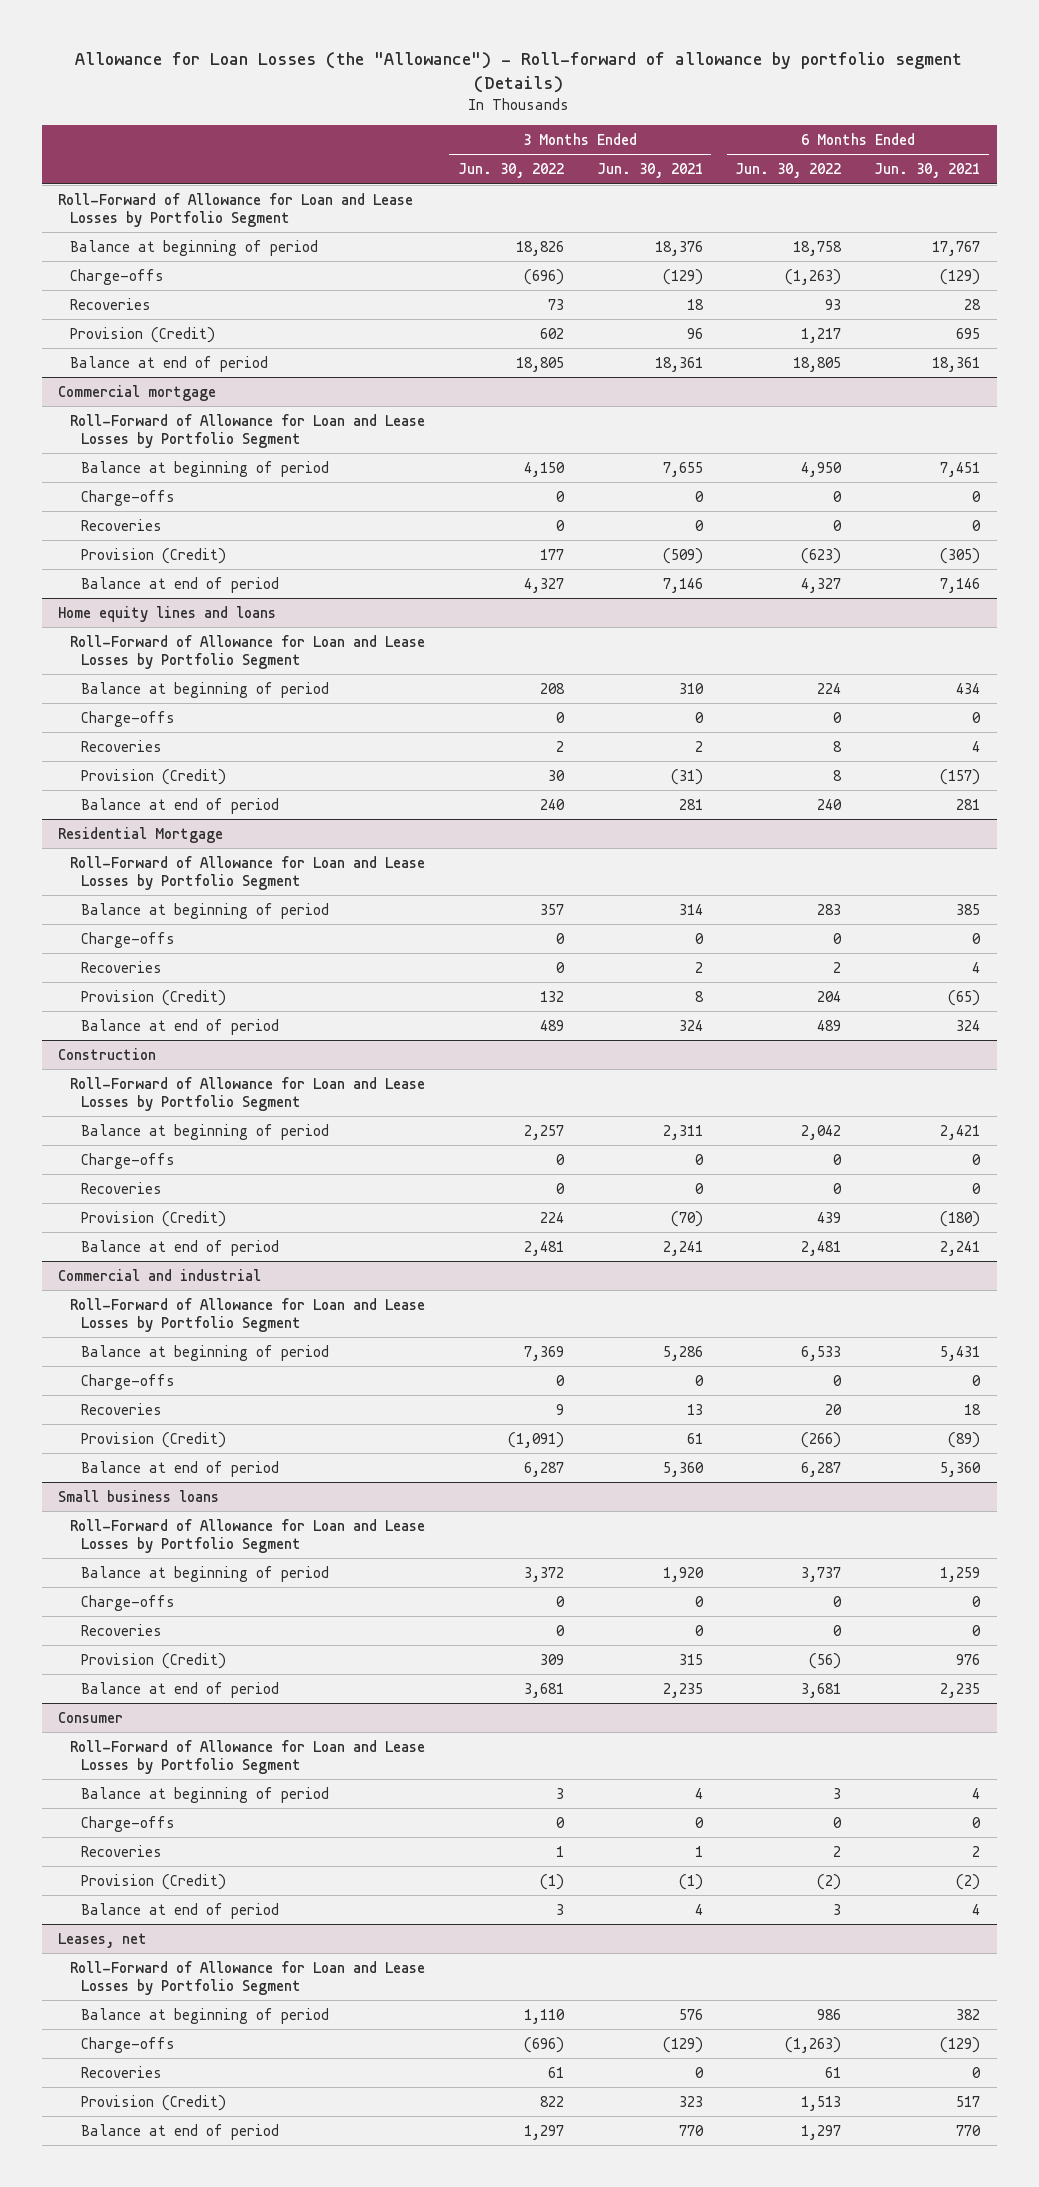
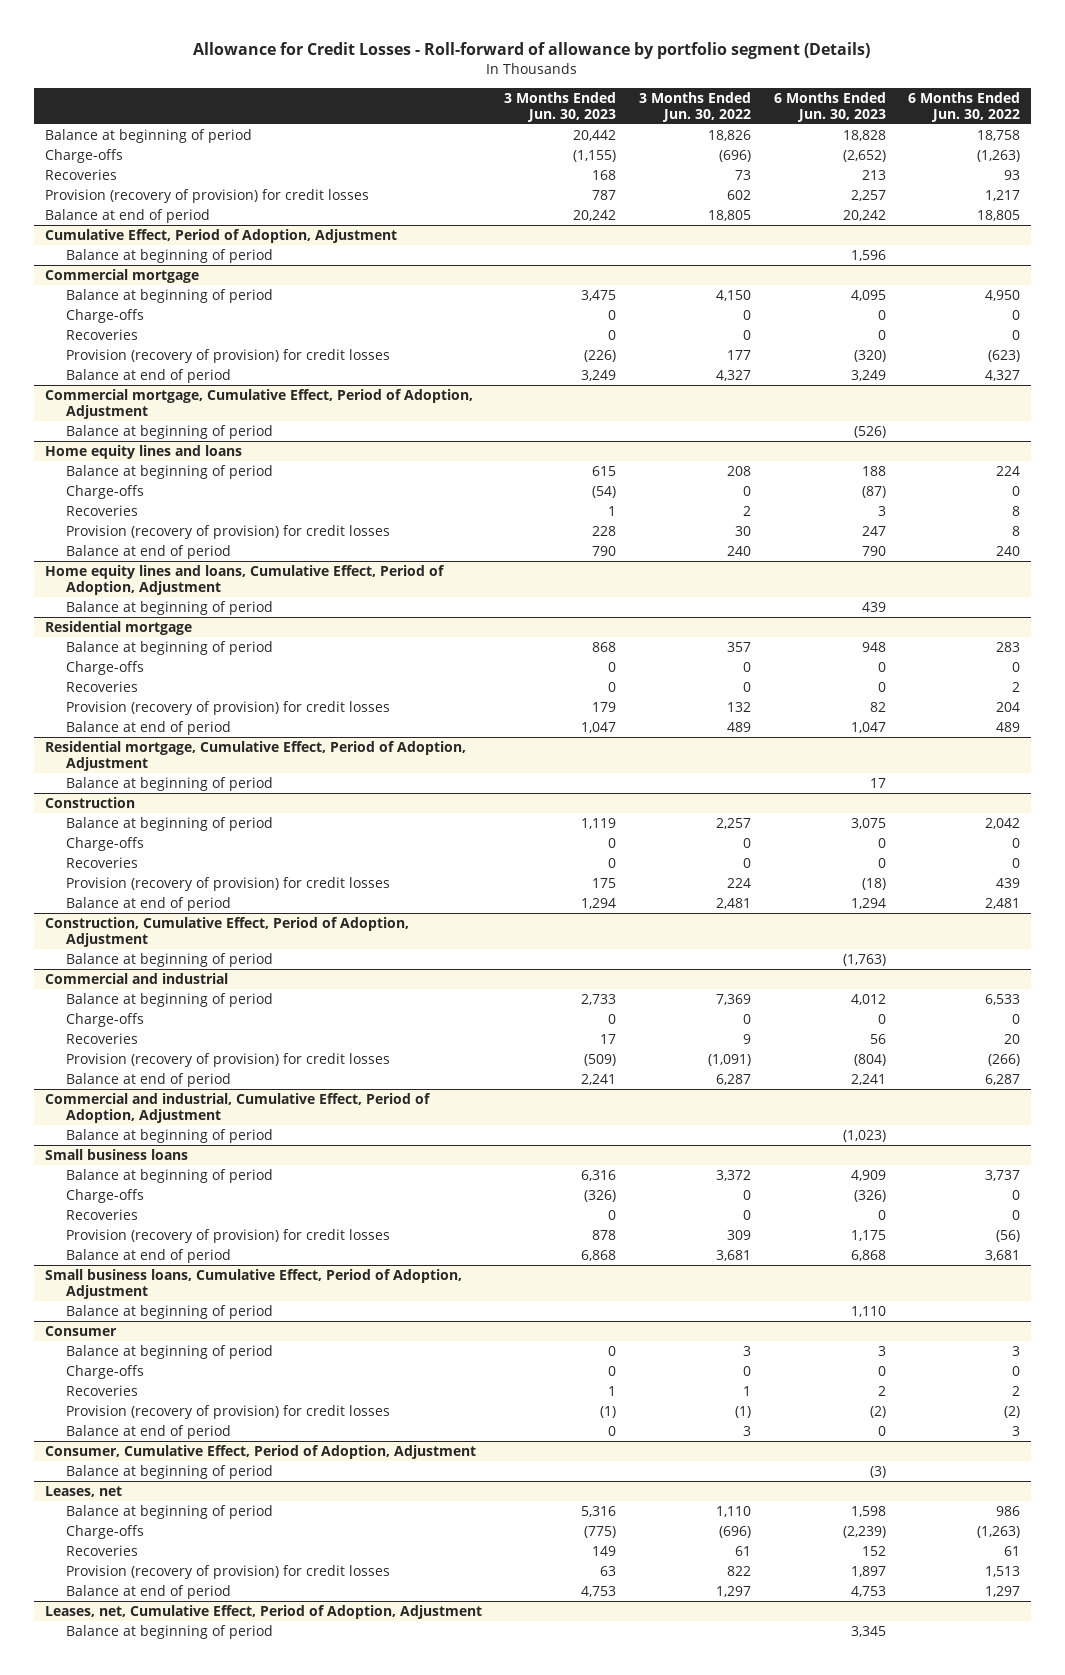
- Allowance for Loan Losses (the "Allowance") - Roll-forward of allowance by portfolio segment (Details)
+ Allowance for Credit Losses - Roll-forward of allowance by portfolio segment (Details)
- | 3 Months Ended Jun. 30, 2022 | 3 Months Ended Jun. 30, 2021 | 6 Months Ended Jun. 30, 2022 | 6 Months Ended Jun. 30, 2021
+ | 3 Months Ended Jun. 30, 2023 | 3 Months Ended Jun. 30, 2022 | 6 Months Ended Jun. 30, 2023 | 6 Months Ended Jun. 30, 2022
- Roll-Forward of Allowance for Loan and Lease Losses by Portfolio Segment
- Provision (Credit) | 602 | 96 | 1,217 | 695
+ Provision (recovery of provision) for credit losses | 787 | 602 | 2,257 | 1,217
+ Cumulative Effect, Period of Adoption, Adjustment
+ Balance at beginning of period | | | 1,596 |
@ Commercial mortgage
- Roll-Forward of Allowance for Loan and Lease Losses by Portfolio Segment
- Provision (Credit) | 177 | (509) | (623) | (305)
+ Provision (recovery of provision) for credit losses | (226) | 177 | (320) | (623)
+ Commercial mortgage, Cumulative Effect, Period of Adoption, Adjustment
+ Balance at beginning of period | | | (526) |
@ Home equity lines and loans
- Roll-Forward of Allowance for Loan and Lease Losses by Portfolio Segment
- Provision (Credit) | 30 | (31) | 8 | (157)
+ Provision (recovery of provision) for credit losses | 228 | 30 | 247 | 8
- Residential Mortgage
- Roll-Forward of Allowance for Loan and Lease Losses by Portfolio Segment
+ Home equity lines and loans, Cumulative Effect, Period of Adoption, Adjustment
+ Balance at beginning of period | | | 439 |
+ Residential mortgage
- Provision (Credit) | 132 | 8 | 204 | (65)
+ Provision (recovery of provision) for credit losses | 179 | 132 | 82 | 204
+ Residential mortgage, Cumulative Effect, Period of Adoption, Adjustment
+ Balance at beginning of period | | | 17 |
@ Construction
- Roll-Forward of Allowance for Loan and Lease Losses by Portfolio Segment
- Provision (Credit) | 224 | (70) | 439 | (180)
+ Provision (recovery of provision) for credit losses | 175 | 224 | (18) | 439
+ Construction, Cumulative Effect, Period of Adoption, Adjustment
+ Balance at beginning of period | | | (1,763) |
@ Commercial and industrial
- Roll-Forward of Allowance for Loan and Lease Losses by Portfolio Segment
- Provision (Credit) | (1,091) | 61 | (266) | (89)
+ Provision (recovery of provision) for credit losses | (509) | (1,091) | (804) | (266)
+ Commercial and industrial, Cumulative Effect, Period of Adoption, Adjustment
+ Balance at beginning of period | | | (1,023) |
@ Small business loans
- Roll-Forward of Allowance for Loan and Lease Losses by Portfolio Segment
- Provision (Credit) | 309 | 315 | (56) | 976
+ Provision (recovery of provision) for credit losses | 878 | 309 | 1,175 | (56)
+ Small business loans, Cumulative Effect, Period of Adoption, Adjustment
+ Balance at beginning of period | | | 1,110 |
@ Consumer
- Roll-Forward of Allowance for Loan and Lease Losses by Portfolio Segment
- Provision (Credit) | (1) | (1) | (2) | (2)
+ Provision (recovery of provision) for credit losses | (1) | (1) | (2) | (2)
+ Consumer, Cumulative Effect, Period of Adoption, Adjustment
+ Balance at beginning of period | | | (3) |
@ Leases, net
- Roll-Forward of Allowance for Loan and Lease Losses by Portfolio Segment
- Provision (Credit) | 822 | 323 | 1,513 | 517
+ Provision (recovery of provision) for credit losses | 63 | 822 | 1,897 | 1,513
+ Leases, net, Cumulative Effect, Period of Adoption, Adjustment
+ Balance at beginning of period | | | 3,345 |

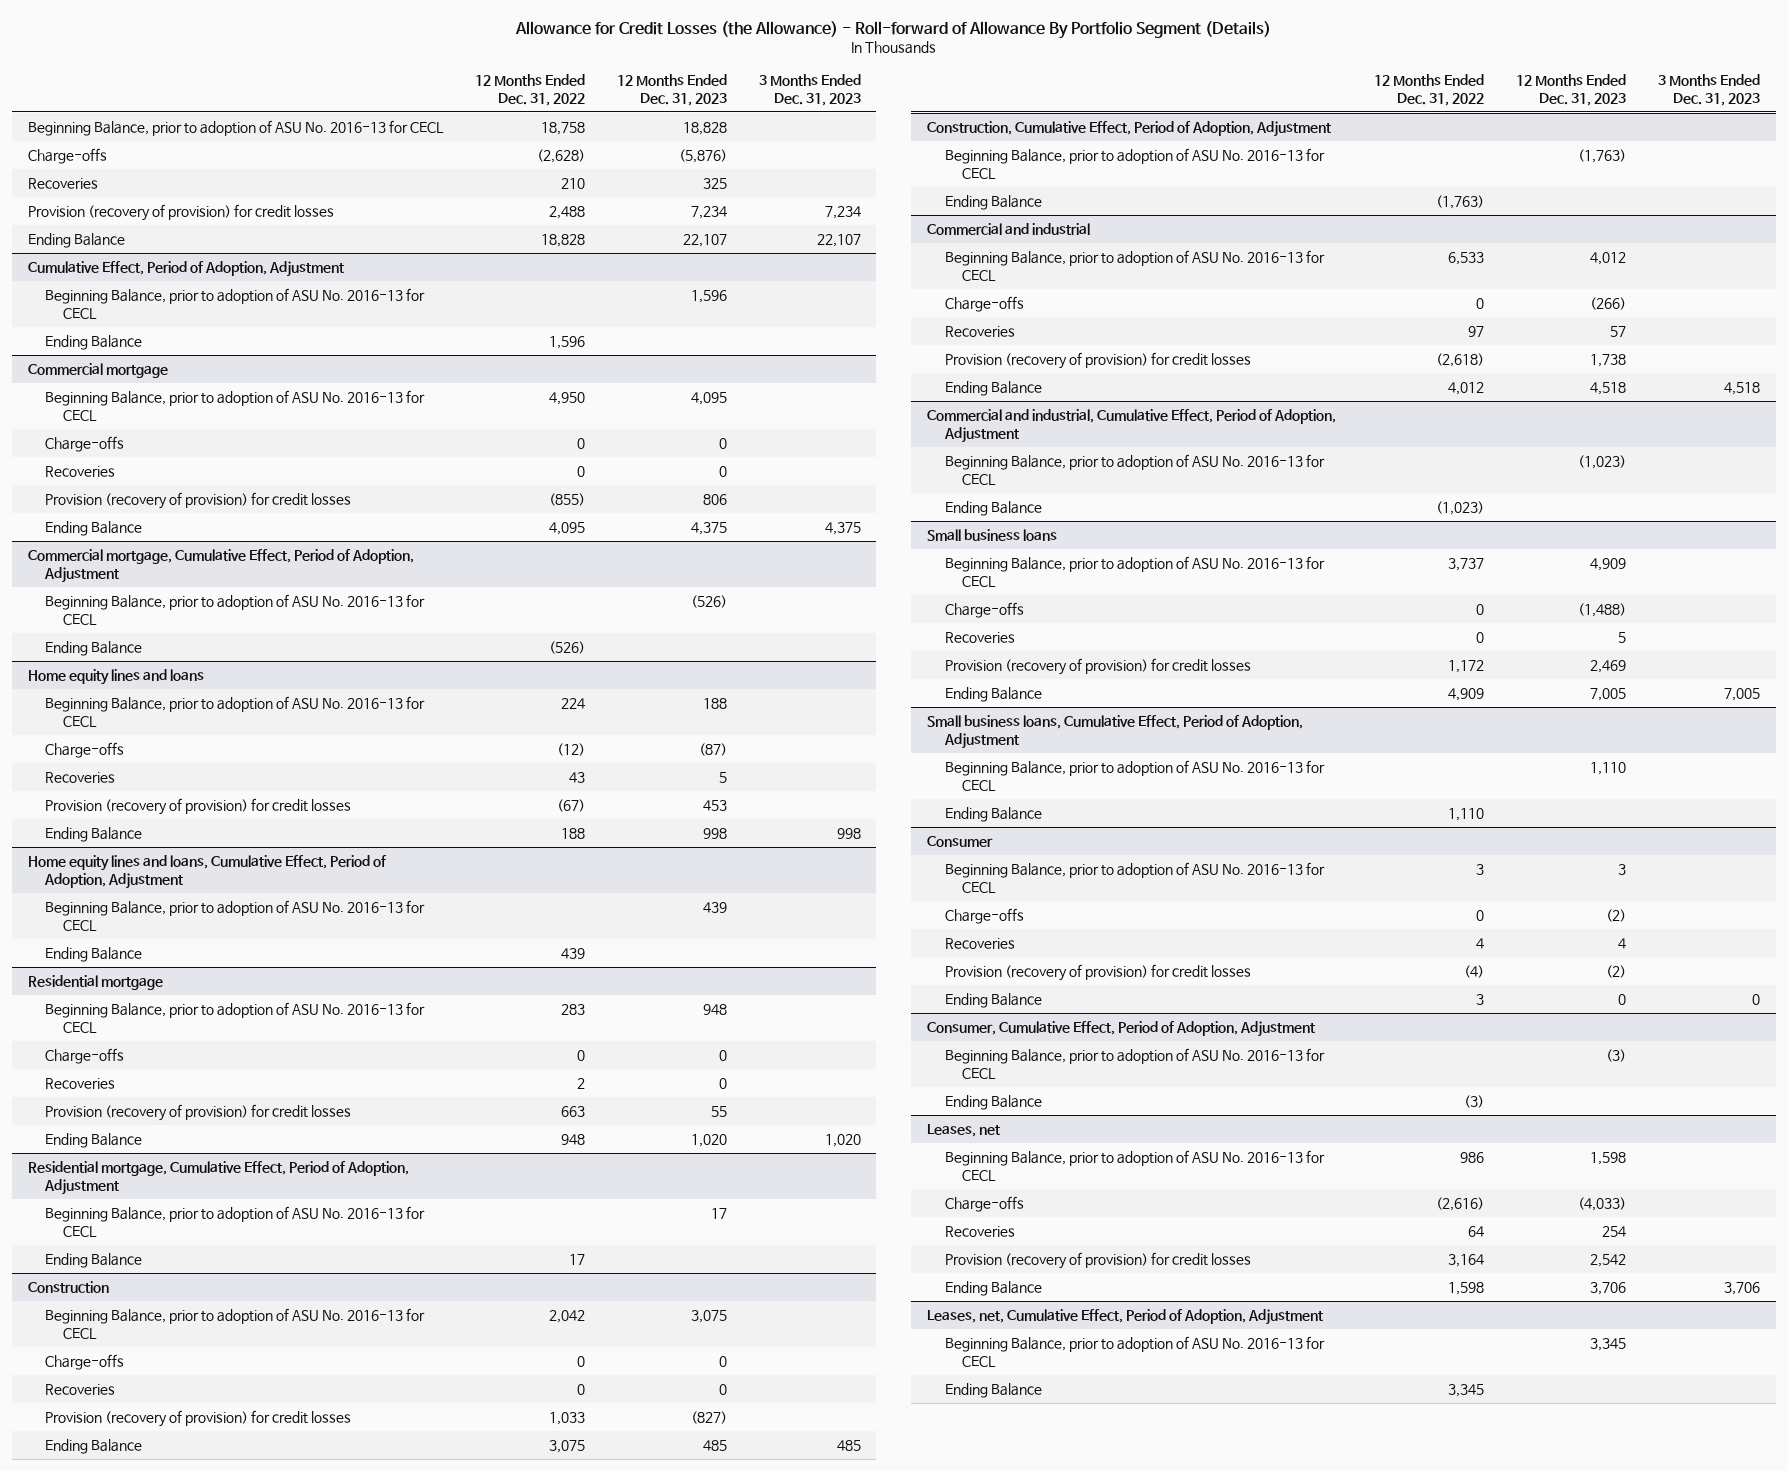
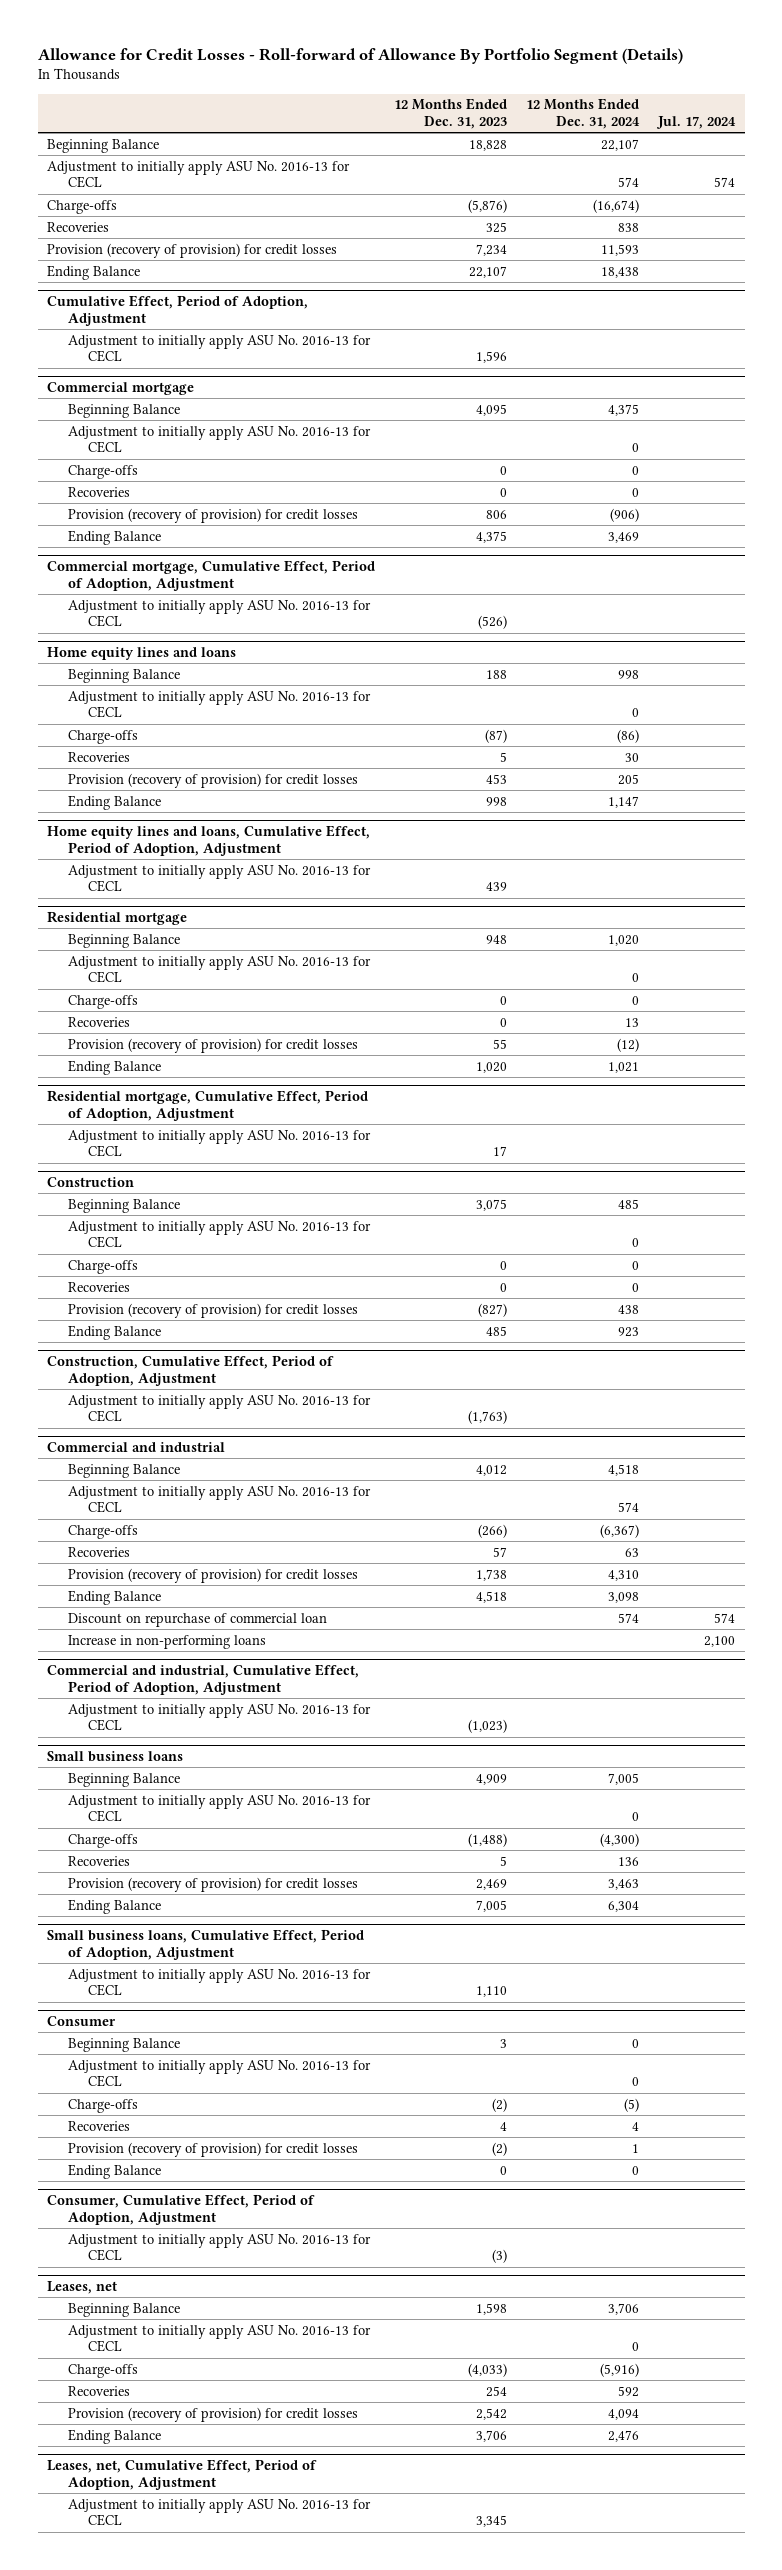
- Allowance for Credit Losses (the Allowance) - Roll-forward of Allowance By Portfolio Segment (Details)
+ Allowance for Credit Losses - Roll-forward of Allowance By Portfolio Segment (Details)
- | 12 Months Ended Dec. 31, 2022 | 12 Months Ended Dec. 31, 2023 | 3 Months Ended Dec. 31, 2023
+ | 12 Months Ended Dec. 31, 2023 | 12 Months Ended Dec. 31, 2024 | Jul. 17, 2024
- Beginning Balance, prior to adoption of ASU No. 2016-13 for CECL | 18,758 | 18,828 |
+ Beginning Balance | 18,828 | 22,107 |
+ Adjustment to initially apply ASU No. 2016-13 for CECL | | 574 | 574
@ Cumulative Effect, Period of Adoption, Adjustment
- Beginning Balance, prior to adoption of ASU No. 2016-13 for CECL | | 1,596 |
- Ending Balance | 1,596 | |
+ Adjustment to initially apply ASU No. 2016-13 for CECL | 1,596 | |
@ Commercial mortgage
- Beginning Balance, prior to adoption of ASU No. 2016-13 for CECL | 4,950 | 4,095 |
+ Beginning Balance | 4,095 | 4,375 |
+ Adjustment to initially apply ASU No. 2016-13 for CECL | | 0 |
@ Commercial mortgage, Cumulative Effect, Period of Adoption, Adjustment
- Beginning Balance, prior to adoption of ASU No. 2016-13 for CECL | | (526) |
- Ending Balance | (526) | |
+ Adjustment to initially apply ASU No. 2016-13 for CECL | (526) | |
@ Home equity lines and loans
- Beginning Balance, prior to adoption of ASU No. 2016-13 for CECL | 224 | 188 |
+ Beginning Balance | 188 | 998 |
+ Adjustment to initially apply ASU No. 2016-13 for CECL | | 0 |
@ Home equity lines and loans, Cumulative Effect, Period of Adoption, Adjustment
- Beginning Balance, prior to adoption of ASU No. 2016-13 for CECL | | 439 |
- Ending Balance | 439 | |
+ Adjustment to initially apply ASU No. 2016-13 for CECL | 439 | |
@ Residential mortgage
- Beginning Balance, prior to adoption of ASU No. 2016-13 for CECL | 283 | 948 |
+ Beginning Balance | 948 | 1,020 |
+ Adjustment to initially apply ASU No. 2016-13 for CECL | | 0 |
@ Residential mortgage, Cumulative Effect, Period of Adoption, Adjustment
- Beginning Balance, prior to adoption of ASU No. 2016-13 for CECL | | 17 |
- Ending Balance | 17 | |
+ Adjustment to initially apply ASU No. 2016-13 for CECL | 17 | |
@ Construction
- Beginning Balance, prior to adoption of ASU No. 2016-13 for CECL | 2,042 | 3,075 |
+ Beginning Balance | 3,075 | 485 |
+ Adjustment to initially apply ASU No. 2016-13 for CECL | | 0 |
@ Construction, Cumulative Effect, Period of Adoption, Adjustment
- Beginning Balance, prior to adoption of ASU No. 2016-13 for CECL | | (1,763) |
- Ending Balance | (1,763) | |
+ Adjustment to initially apply ASU No. 2016-13 for CECL | (1,763) | |
@ Commercial and industrial
- Beginning Balance, prior to adoption of ASU No. 2016-13 for CECL | 6,533 | 4,012 |
+ Beginning Balance | 4,012 | 4,518 |
+ Adjustment to initially apply ASU No. 2016-13 for CECL | | 574 |
+ Discount on repurchase of commercial loan | | 574 | 574
+ Increase in non-performing loans | | | 2,100
@ Commercial and industrial, Cumulative Effect, Period of Adoption, Adjustment
- Beginning Balance, prior to adoption of ASU No. 2016-13 for CECL | | (1,023) |
- Ending Balance | (1,023) | |
+ Adjustment to initially apply ASU No. 2016-13 for CECL | (1,023) | |
@ Small business loans
- Beginning Balance, prior to adoption of ASU No. 2016-13 for CECL | 3,737 | 4,909 |
+ Beginning Balance | 4,909 | 7,005 |
+ Adjustment to initially apply ASU No. 2016-13 for CECL | | 0 |
@ Small business loans, Cumulative Effect, Period of Adoption, Adjustment
- Beginning Balance, prior to adoption of ASU No. 2016-13 for CECL | | 1,110 |
- Ending Balance | 1,110 | |
+ Adjustment to initially apply ASU No. 2016-13 for CECL | 1,110 | |
@ Consumer
- Beginning Balance, prior to adoption of ASU No. 2016-13 for CECL | 3 | 3 |
+ Beginning Balance | 3 | 0 |
+ Adjustment to initially apply ASU No. 2016-13 for CECL | | 0 |
@ Consumer, Cumulative Effect, Period of Adoption, Adjustment
- Beginning Balance, prior to adoption of ASU No. 2016-13 for CECL | | (3) |
- Ending Balance | (3) | |
+ Adjustment to initially apply ASU No. 2016-13 for CECL | (3) | |
@ Leases, net
- Beginning Balance, prior to adoption of ASU No. 2016-13 for CECL | 986 | 1,598 |
+ Beginning Balance | 1,598 | 3,706 |
+ Adjustment to initially apply ASU No. 2016-13 for CECL | | 0 |
@ Leases, net, Cumulative Effect, Period of Adoption, Adjustment
- Beginning Balance, prior to adoption of ASU No. 2016-13 for CECL | | 3,345 |
- Ending Balance | 3,345 | |
+ Adjustment to initially apply ASU No. 2016-13 for CECL | 3,345 | |

